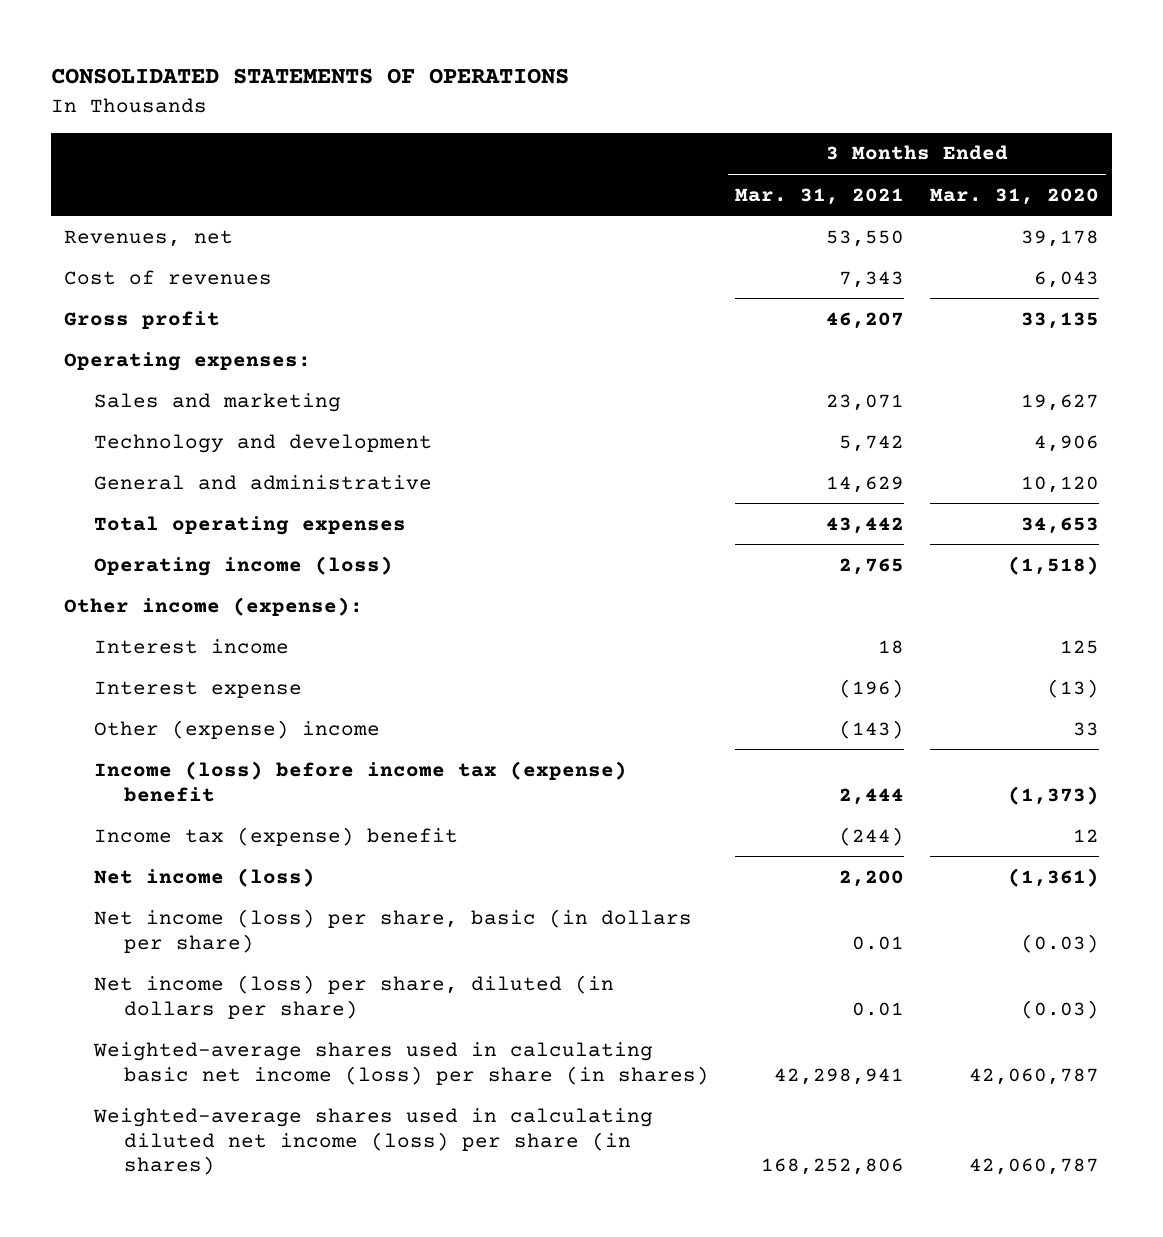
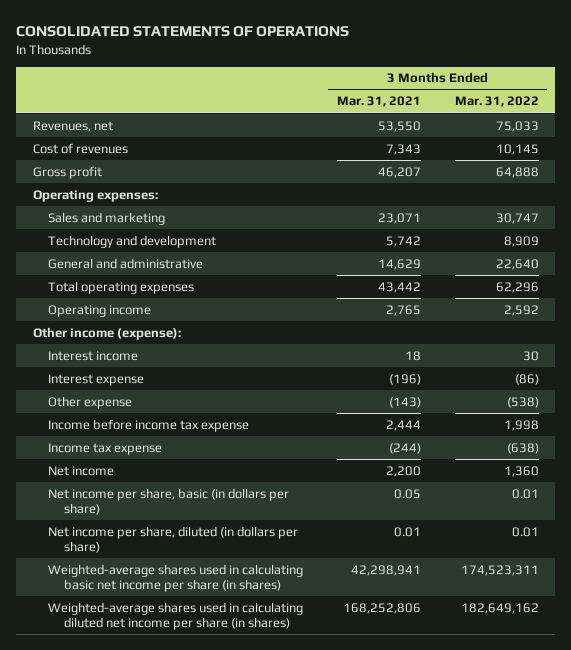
- | 3 Months Ended Mar. 31, 2021 | 3 Months Ended Mar. 31, 2020
+ | 3 Months Ended Mar. 31, 2021 | 3 Months Ended Mar. 31, 2022
- Operating income (loss) | 2,765 | (1,518)
+ Operating income | 2,765 | 2,592
- Other (expense) income | (143) | 33
- Income (loss) before income tax (expense) benefit | 2,444 | (1,373)
- Income tax (expense) benefit | (244) | 12
- Net income (loss) | 2,200 | (1,361)
- Net income (loss) per share, basic (in dollars per share) | 0.01 | (0.03)
- Net income (loss) per share, diluted (in dollars per share) | 0.01 | (0.03)
- Weighted-average shares used in calculating basic net income (loss) per share (in shares) | 42,298,941 | 42,060,787
- Weighted-average shares used in calculating diluted net income (loss) per share (in shares) | 168,252,806 | 42,060,787
+ Other expense | (143) | (538)
+ Income before income tax expense | 2,444 | 1,998
+ Income tax expense | (244) | (638)
+ Net income | 2,200 | 1,360
+ Net income per share, basic (in dollars per share) | 0.05 | 0.01
+ Net income per share, diluted (in dollars per share) | 0.01 | 0.01
+ Weighted-average shares used in calculating basic net income per share (in shares) | 42,298,941 | 174,523,311
+ Weighted-average shares used in calculating diluted net income per share (in shares) | 168,252,806 | 182,649,162

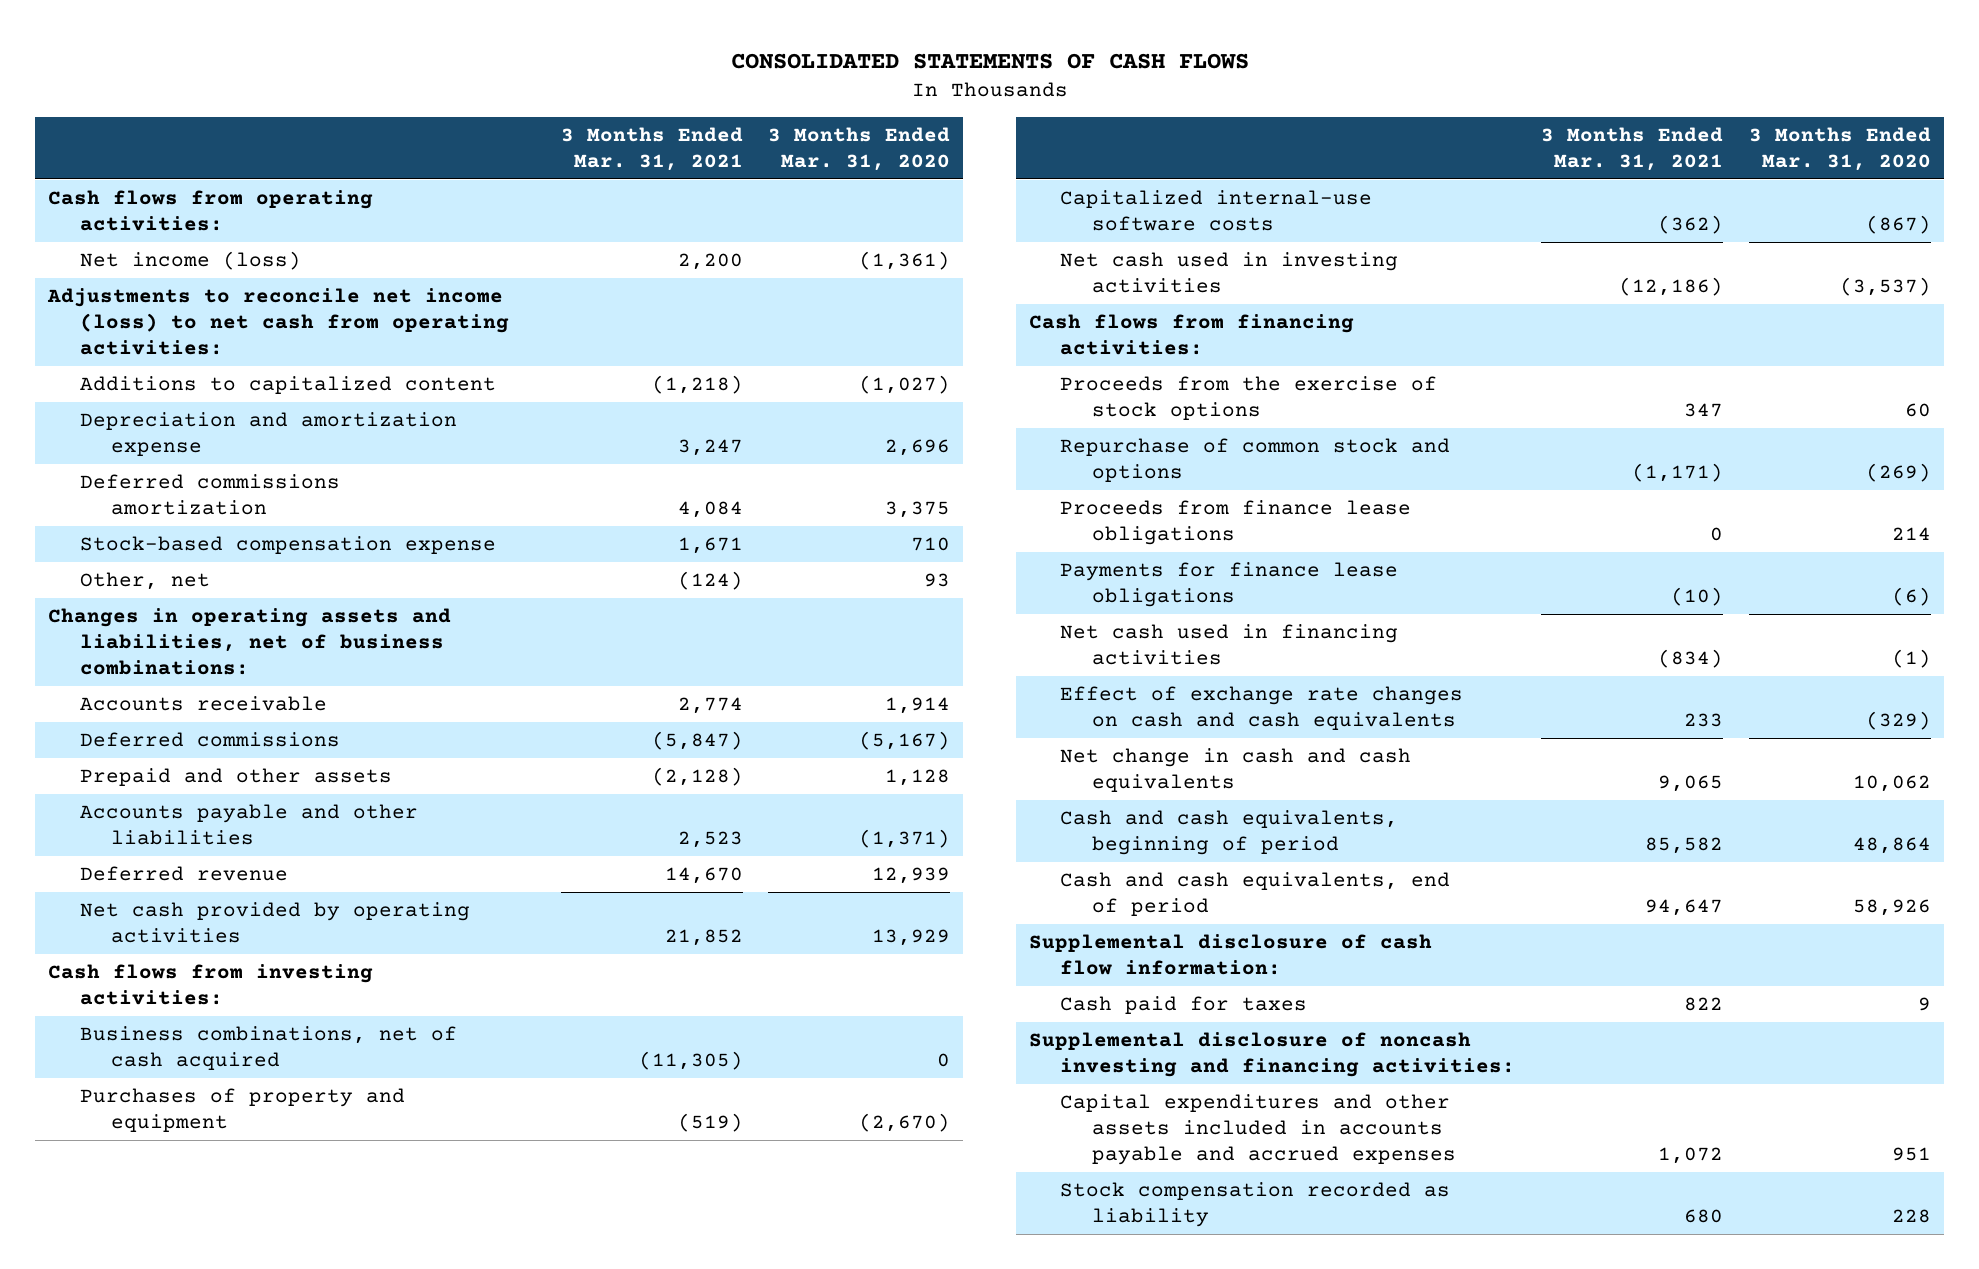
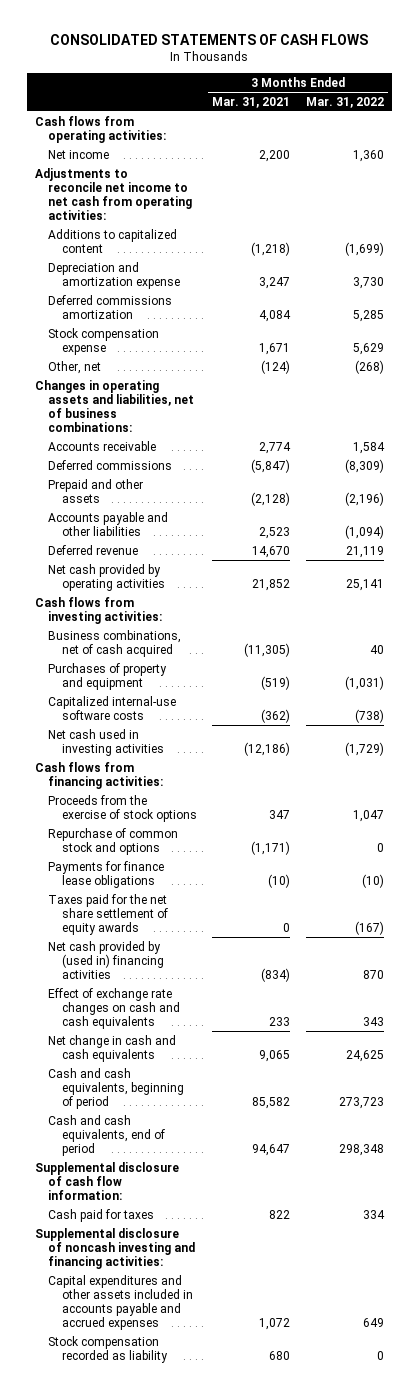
- | 3 Months Ended Mar. 31, 2021 | 3 Months Ended Mar. 31, 2020
+ | 3 Months Ended Mar. 31, 2021 | 3 Months Ended Mar. 31, 2022
- Net income (loss) | 2,200 | (1,361)
- Adjustments to reconcile net income (loss) to net cash from operating activities:
+ Net income | 2,200 | 1,360
+ Adjustments to reconcile net income to net cash from operating activities:
- Stock-based compensation expense | 1,671 | 710
+ Stock compensation expense | 1,671 | 5,629
- Proceeds from finance lease obligations | 0 | 214
- Net cash used in financing activities | (834) | (1)
+ Taxes paid for the net share settlement of equity awards | 0 | (167)
+ Net cash provided by (used in) financing activities | (834) | 870

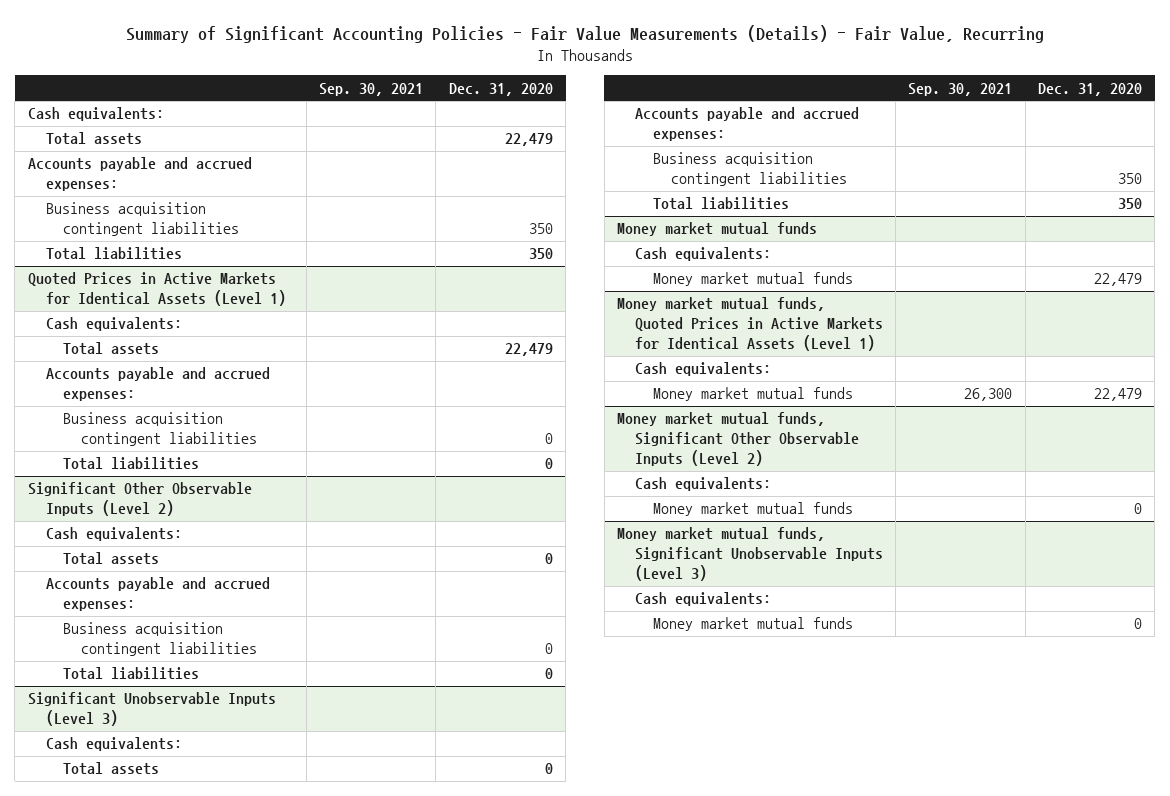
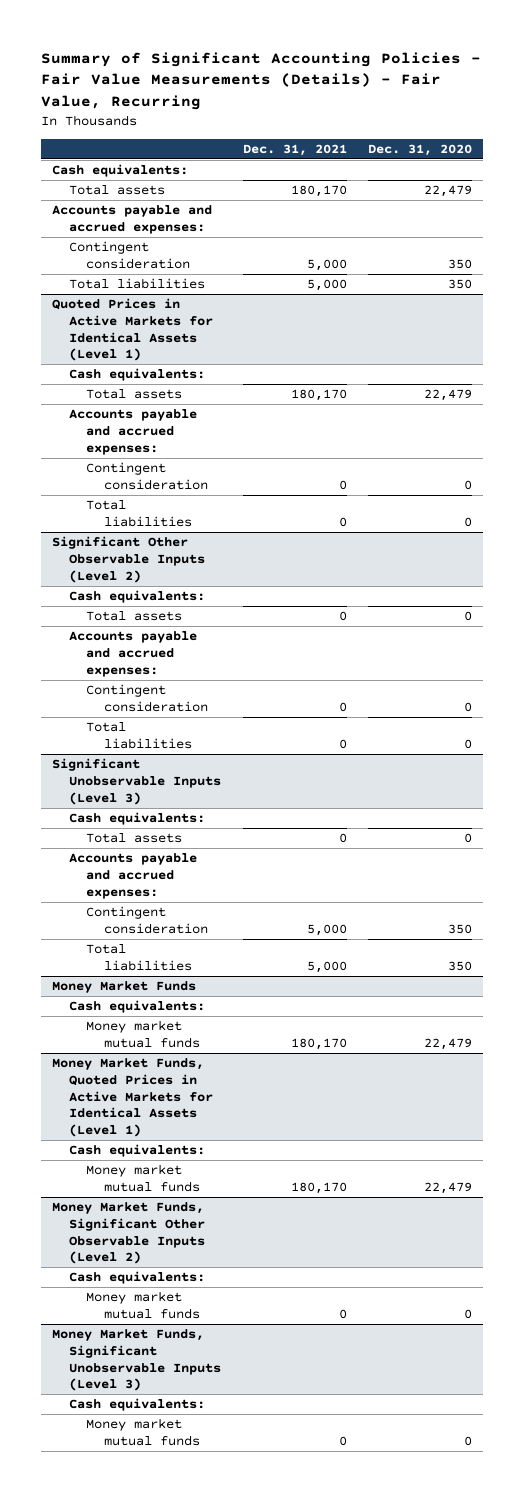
- | Sep. 30, 2021 | Dec. 31, 2020
+ | Dec. 31, 2021 | Dec. 31, 2020
- Business acquisition contingent liabilities | | 350
+ Contingent consideration | 5,000 | 350
@ Quoted Prices in Active Markets for Identical Assets (Level 1)
- Business acquisition contingent liabilities | | 0
+ Contingent consideration | 0 | 0
@ Significant Other Observable Inputs (Level 2)
- Business acquisition contingent liabilities | | 0
+ Contingent consideration | 0 | 0
@ Significant Unobservable Inputs (Level 3)
- Business acquisition contingent liabilities | | 350
+ Contingent consideration | 5,000 | 350
- Money market mutual funds
+ Money Market Funds
- Money market mutual funds, Quoted Prices in Active Markets for Identical Assets (Level 1)
+ Money Market Funds, Quoted Prices in Active Markets for Identical Assets (Level 1)
- Money market mutual funds, Significant Other Observable Inputs (Level 2)
+ Money Market Funds, Significant Other Observable Inputs (Level 2)
- Money market mutual funds, Significant Unobservable Inputs (Level 3)
+ Money Market Funds, Significant Unobservable Inputs (Level 3)

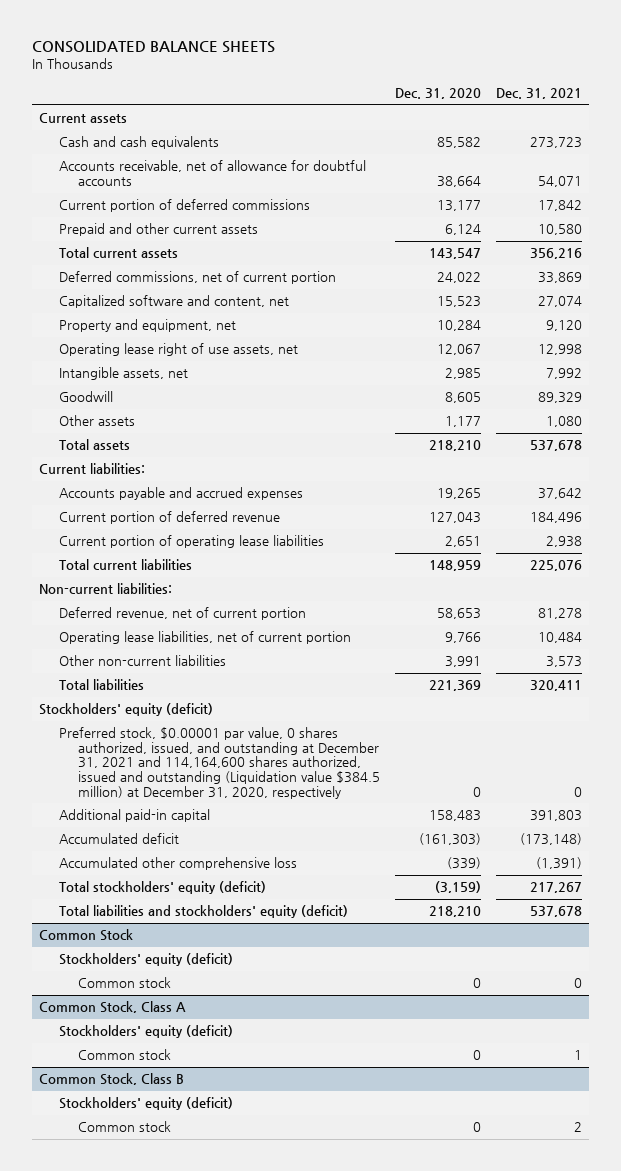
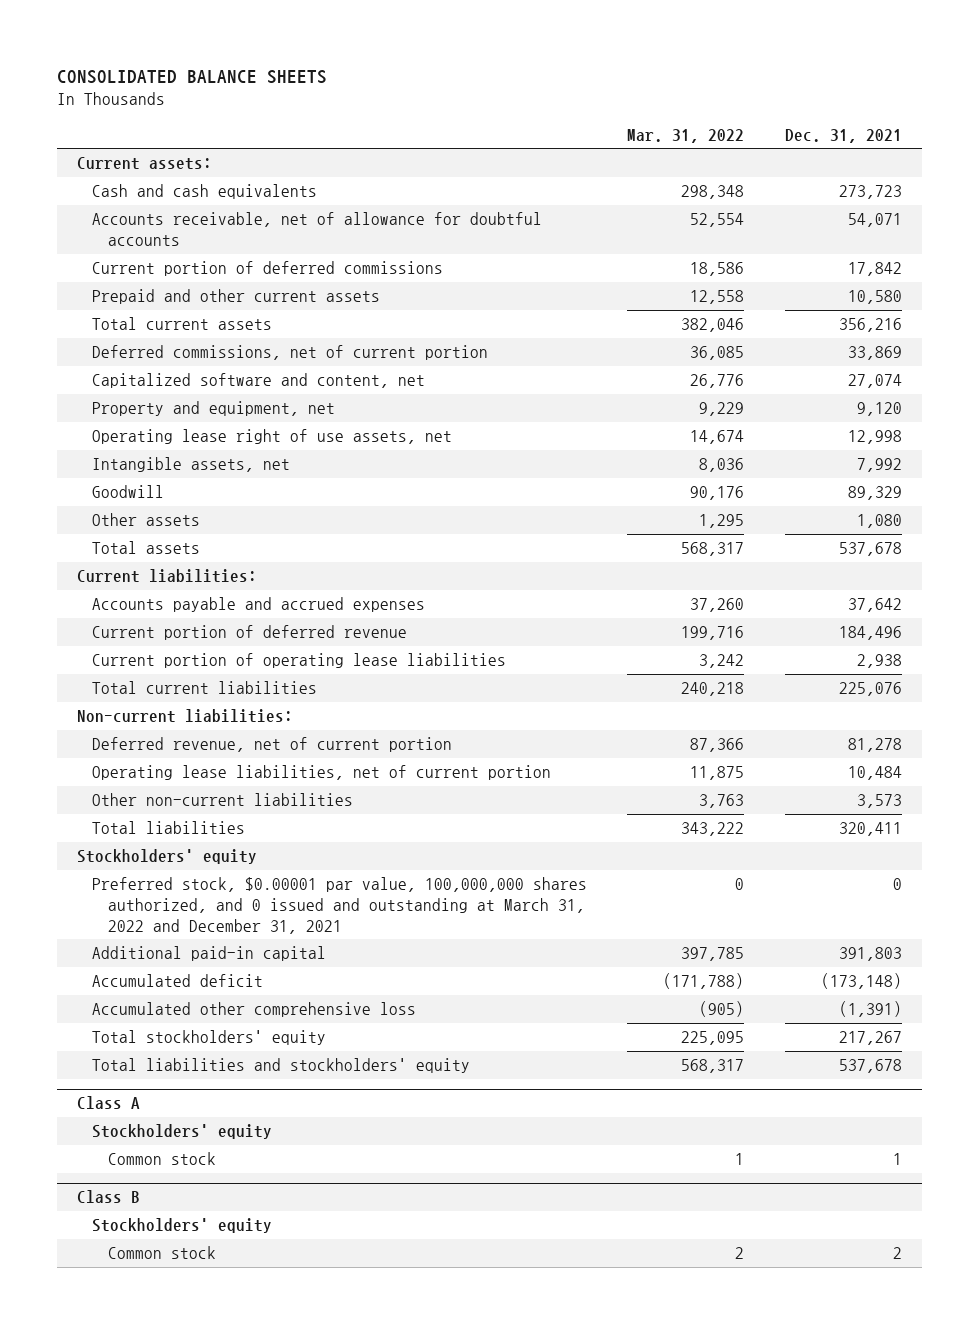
- | Dec. 31, 2020 | Dec. 31, 2021
+ | Mar. 31, 2022 | Dec. 31, 2021
- Current assets
+ Current assets:
- Stockholders' equity (deficit)
- Preferred stock, $0.00001 par value, 0 shares authorized, issued, and outstanding at December 31, 2021 and 114,164,600 shares authorized, issued and outstanding (Liquidation value $384.5 million) at December 31, 2020, respectively | 0 | 0
+ Stockholders' equity
+ Preferred stock, $0.00001 par value, 100,000,000 shares authorized, and 0 issued and outstanding at March 31, 2022 and December 31, 2021 | 0 | 0
- Total stockholders' equity (deficit) | (3,159) | 217,267
- Total liabilities and stockholders' equity (deficit) | 218,210 | 537,678
- Common Stock
- Stockholders' equity (deficit)
- Common stock | 0 | 0
- Common Stock, Class A
- Stockholders' equity (deficit)
+ Total stockholders' equity | 225,095 | 217,267
+ Total liabilities and stockholders' equity | 568,317 | 537,678
+ Class A
+ Stockholders' equity
- Common Stock, Class B
- Stockholders' equity (deficit)
+ Class B
+ Stockholders' equity

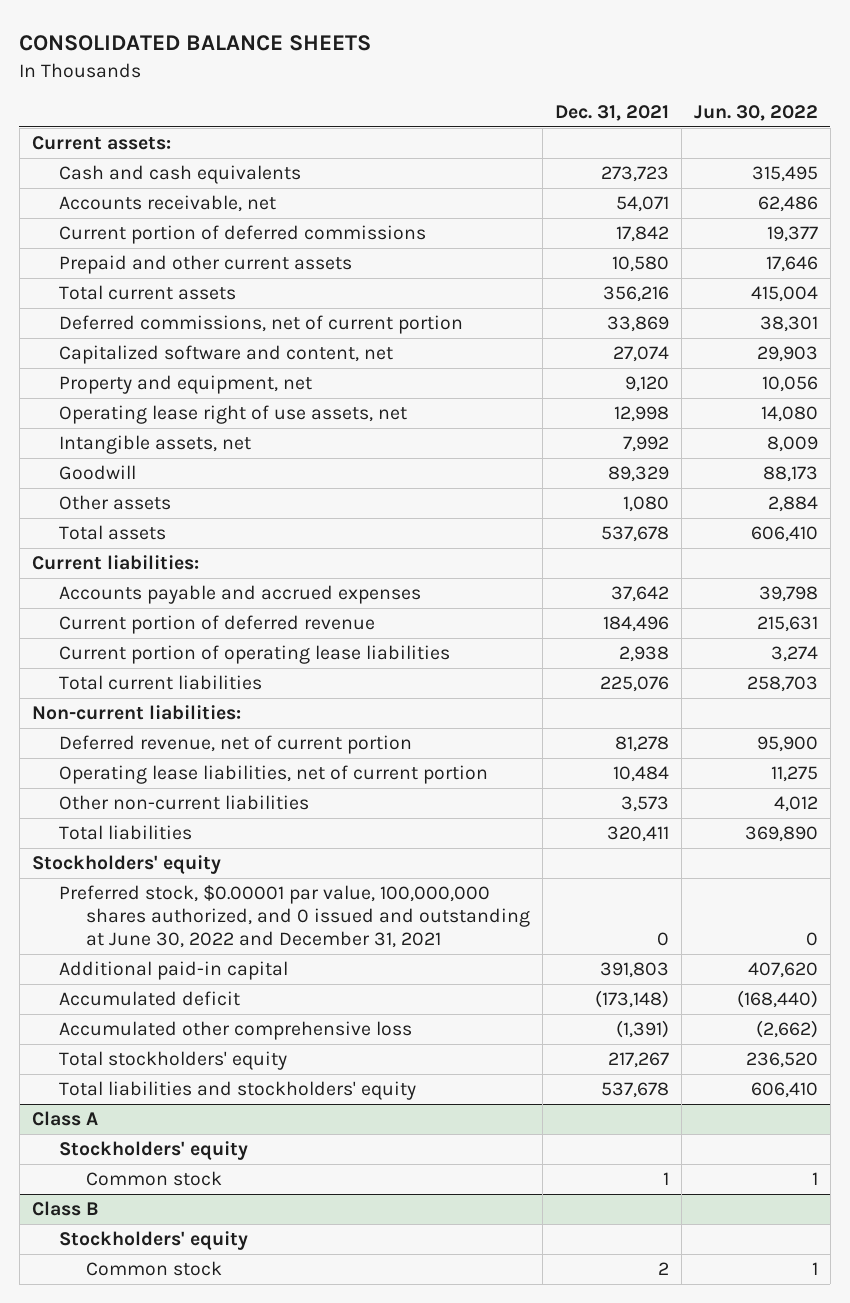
- | Mar. 31, 2022 | Dec. 31, 2021
+ | Dec. 31, 2021 | Jun. 30, 2022
- Accounts receivable, net of allowance for doubtful accounts | 52,554 | 54,071
+ Accounts receivable, net | 54,071 | 62,486
- Preferred stock, $0.00001 par value, 100,000,000 shares authorized, and 0 issued and outstanding at March 31, 2022 and December 31, 2021 | 0 | 0
+ Preferred stock, $0.00001 par value, 100,000,000 shares authorized, and 0 issued and outstanding at June 30, 2022 and December 31, 2021 | 0 | 0

